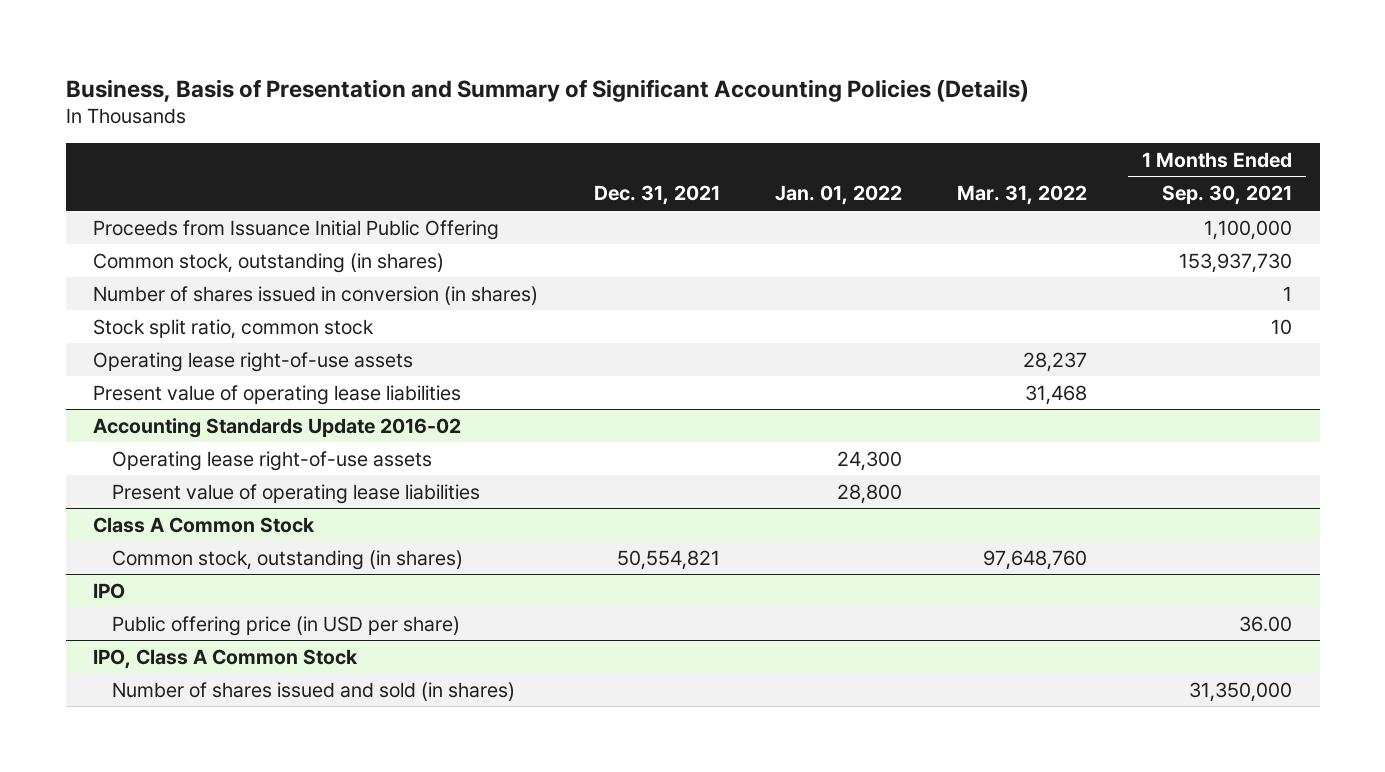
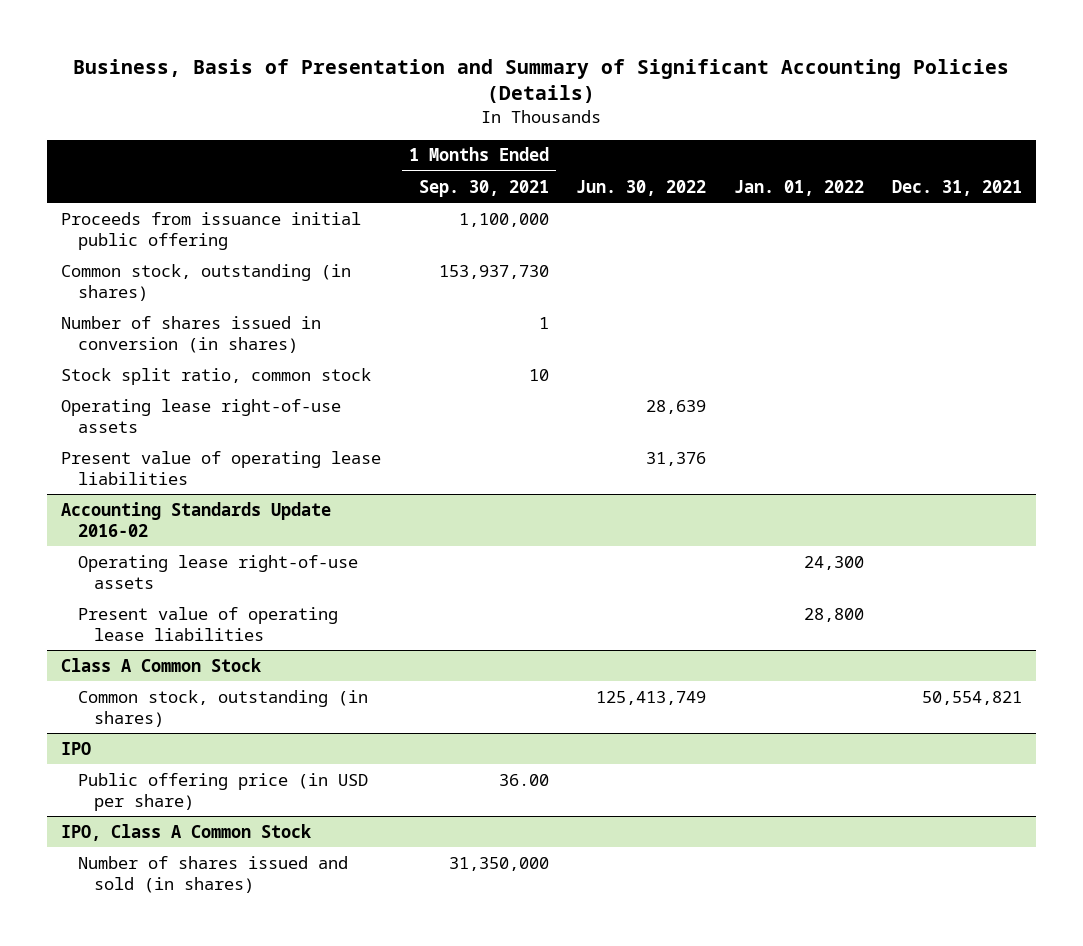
- | Dec. 31, 2021 | Jan. 01, 2022 | Mar. 31, 2022 | 1 Months Ended Sep. 30, 2021
+ | 1 Months Ended Sep. 30, 2021 | Jun. 30, 2022 | Jan. 01, 2022 | Dec. 31, 2021
- Proceeds from Issuance Initial Public Offering | | | | 1,100,000
+ Proceeds from issuance initial public offering | 1,100,000 | | |

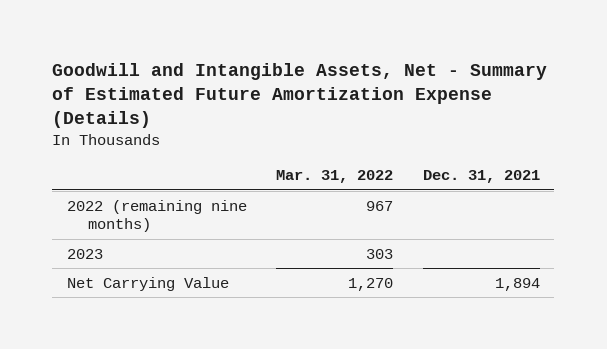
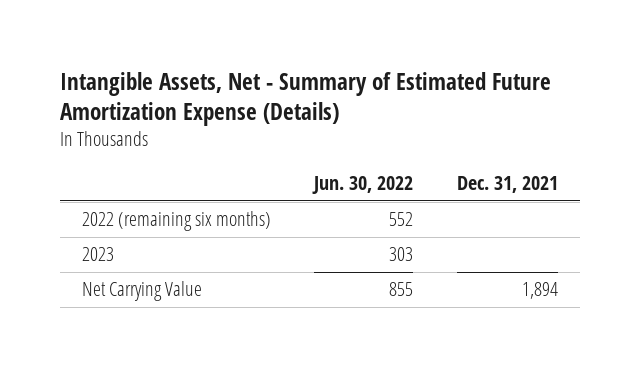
- Goodwill and Intangible Assets, Net - Summary of Estimated Future Amortization Expense (Details)
+ Intangible Assets, Net - Summary of Estimated Future Amortization Expense (Details)
- | Mar. 31, 2022 | Dec. 31, 2021
+ | Jun. 30, 2022 | Dec. 31, 2021
- 2022 (remaining nine months) | 967 |
+ 2022 (remaining six months) | 552 |

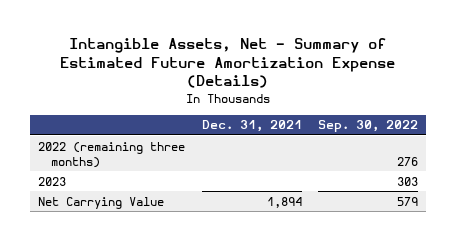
- | Jun. 30, 2022 | Dec. 31, 2021
+ | Dec. 31, 2021 | Sep. 30, 2022
- 2022 (remaining six months) | 552 |
+ 2022 (remaining three months) | | 276

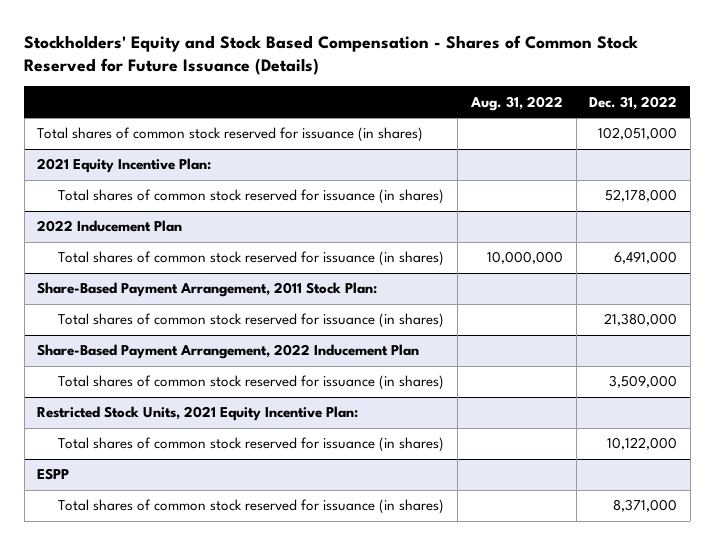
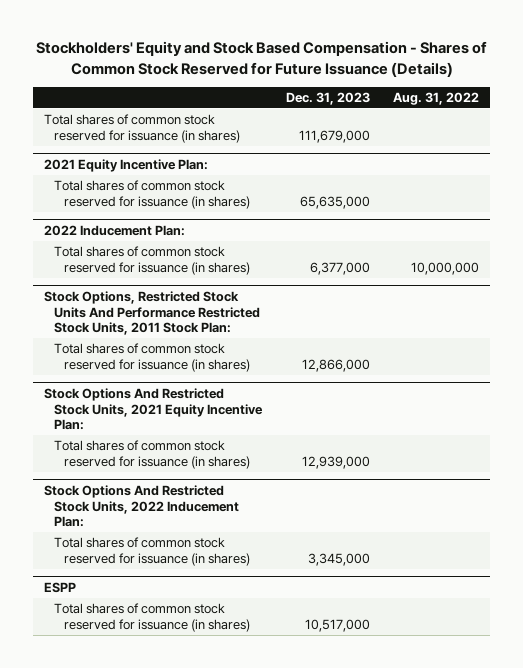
- | Aug. 31, 2022 | Dec. 31, 2022
+ | Dec. 31, 2023 | Aug. 31, 2022
- 2022 Inducement Plan
+ 2022 Inducement Plan:
- Share-Based Payment Arrangement, 2011 Stock Plan:
- Total shares of common stock reserved for issuance (in shares) | | 21,380,000
- Share-Based Payment Arrangement, 2022 Inducement Plan
- Total shares of common stock reserved for issuance (in shares) | | 3,509,000
- Restricted Stock Units, 2021 Equity Incentive Plan:
+ Stock Options, Restricted Stock Units And Performance Restricted Stock Units, 2011 Stock Plan:
+ Total shares of common stock reserved for issuance (in shares) | 12,866,000 |
+ Stock Options And Restricted Stock Units, 2021 Equity Incentive Plan:
+ Stock Options And Restricted Stock Units, 2022 Inducement Plan:
+ Total shares of common stock reserved for issuance (in shares) | 3,345,000 |

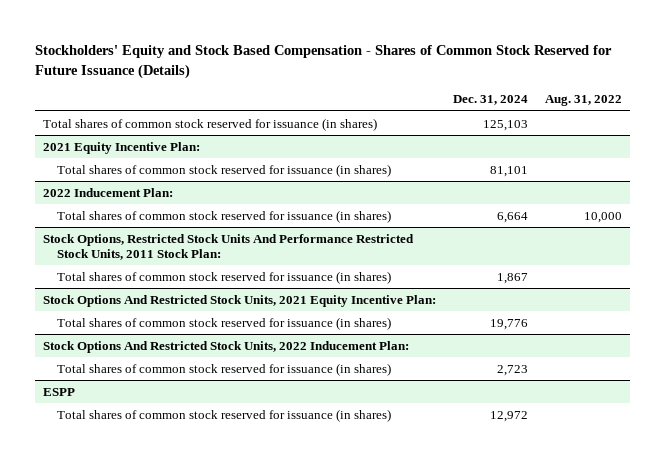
- | Dec. 31, 2023 | Aug. 31, 2022
+ | Dec. 31, 2024 | Aug. 31, 2022
@ 2022 Inducement Plan:
- Total shares of common stock reserved for issuance (in shares) | 6,377,000 | 10,000,000
+ Total shares of common stock reserved for issuance (in shares) | 6,664 | 10,000

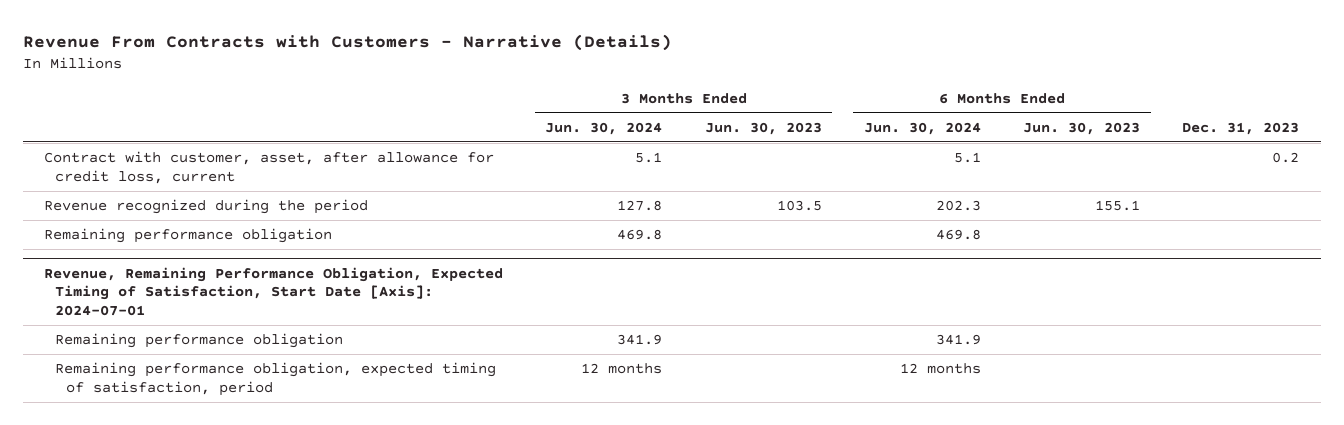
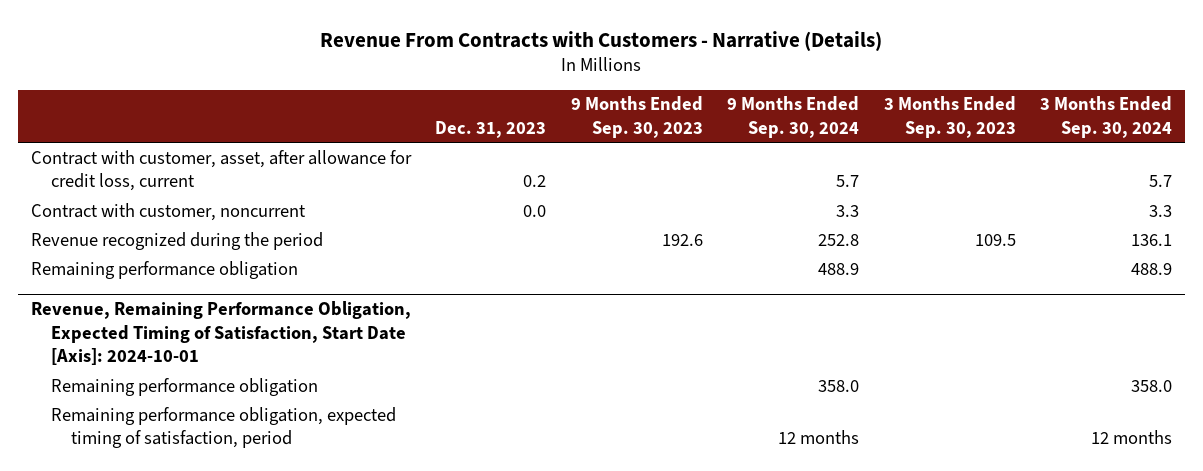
- | 3 Months Ended Jun. 30, 2024 | 3 Months Ended Jun. 30, 2023 | 6 Months Ended Jun. 30, 2024 | 6 Months Ended Jun. 30, 2023 | Dec. 31, 2023
+ | Dec. 31, 2023 | 9 Months Ended Sep. 30, 2023 | 9 Months Ended Sep. 30, 2024 | 3 Months Ended Sep. 30, 2023 | 3 Months Ended Sep. 30, 2024
+ Contract with customer, noncurrent | 0.0 | | 3.3 | | 3.3
- Revenue, Remaining Performance Obligation, Expected Timing of Satisfaction, Start Date [Axis]: 2024-07-01
- Remaining performance obligation | 341.9 | | 341.9 | |
- Remaining performance obligation, expected timing of satisfaction, period | 12 months | | 12 months | |
+ Revenue, Remaining Performance Obligation, Expected Timing of Satisfaction, Start Date [Axis]: 2024-10-01
+ Remaining performance obligation | | | 358.0 | | 358.0
+ Remaining performance obligation, expected timing of satisfaction, period | | | 12 months | | 12 months

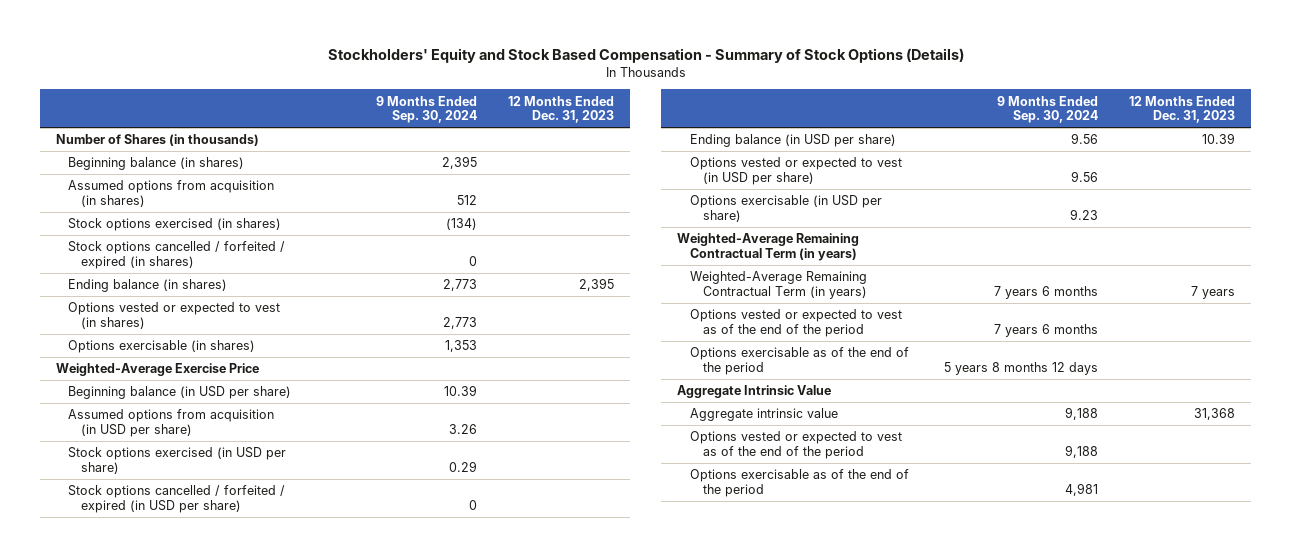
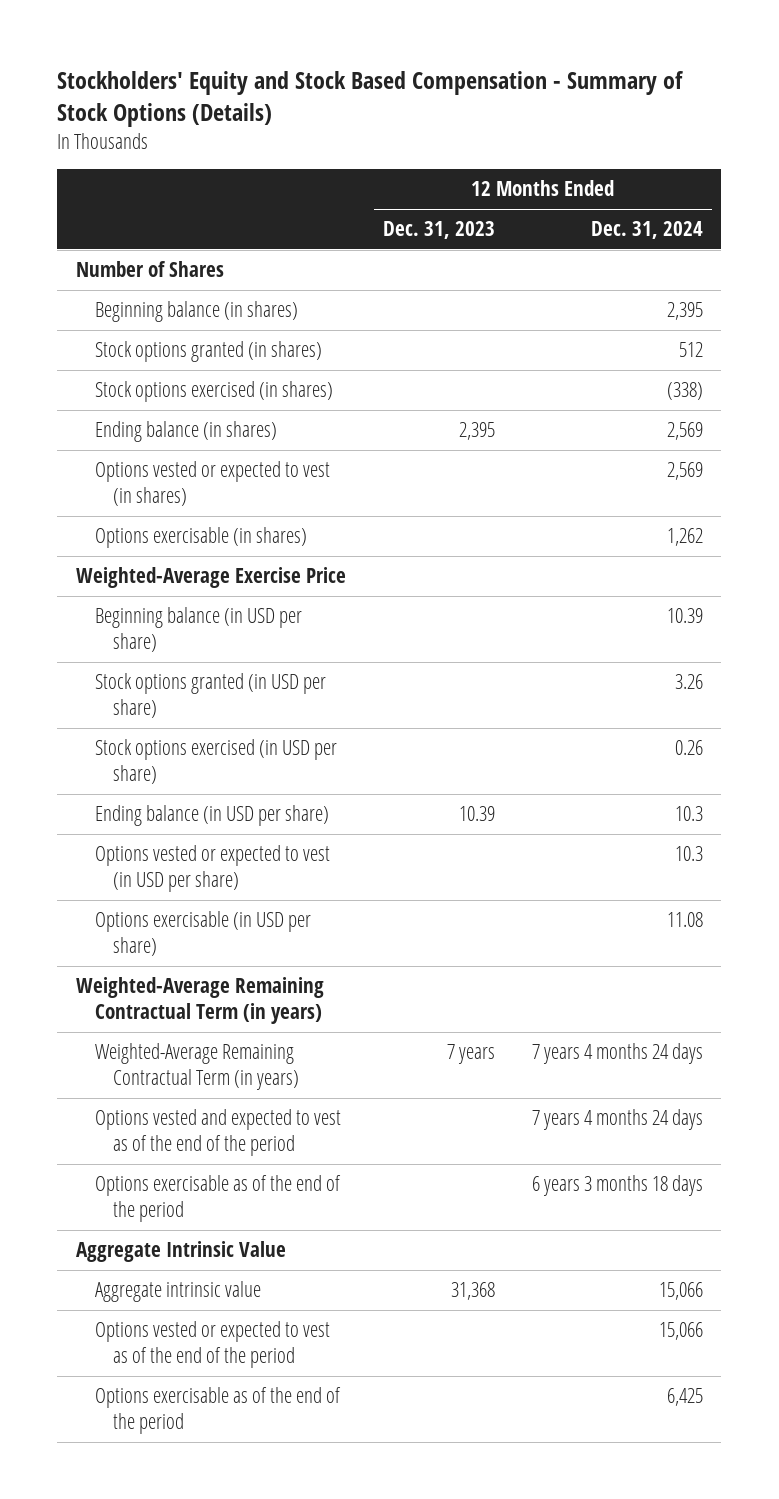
- | 9 Months Ended Sep. 30, 2024 | 12 Months Ended Dec. 31, 2023
+ | 12 Months Ended Dec. 31, 2023 | 12 Months Ended Dec. 31, 2024
- Number of Shares (in thousands)
+ Number of Shares
- Assumed options from acquisition (in shares) | 512 |
+ Stock options granted (in shares) | | 512
- Stock options cancelled / forfeited / expired (in shares) | 0 |
- Assumed options from acquisition (in USD per share) | 3.26 |
+ Stock options granted (in USD per share) | | 3.26
- Stock options cancelled / forfeited / expired (in USD per share) | 0 |
- Options vested or expected to vest as of the end of the period | 7 years 6 months |
+ Options vested and expected to vest as of the end of the period | | 7 years 4 months 24 days

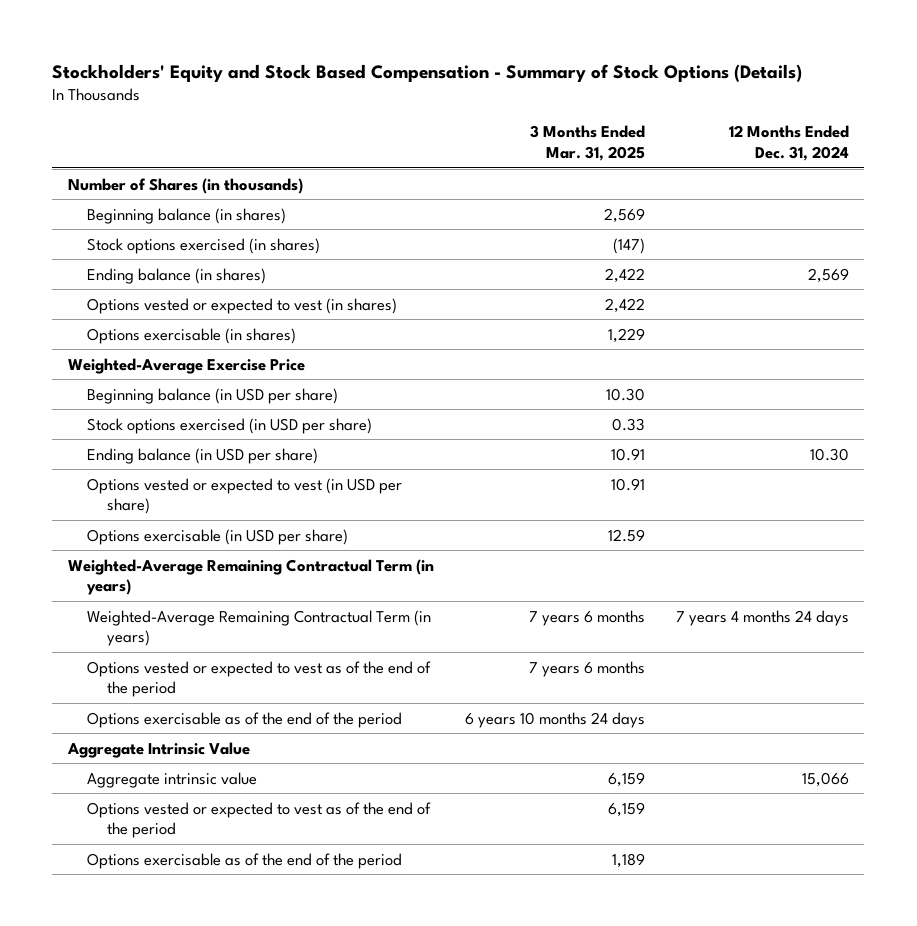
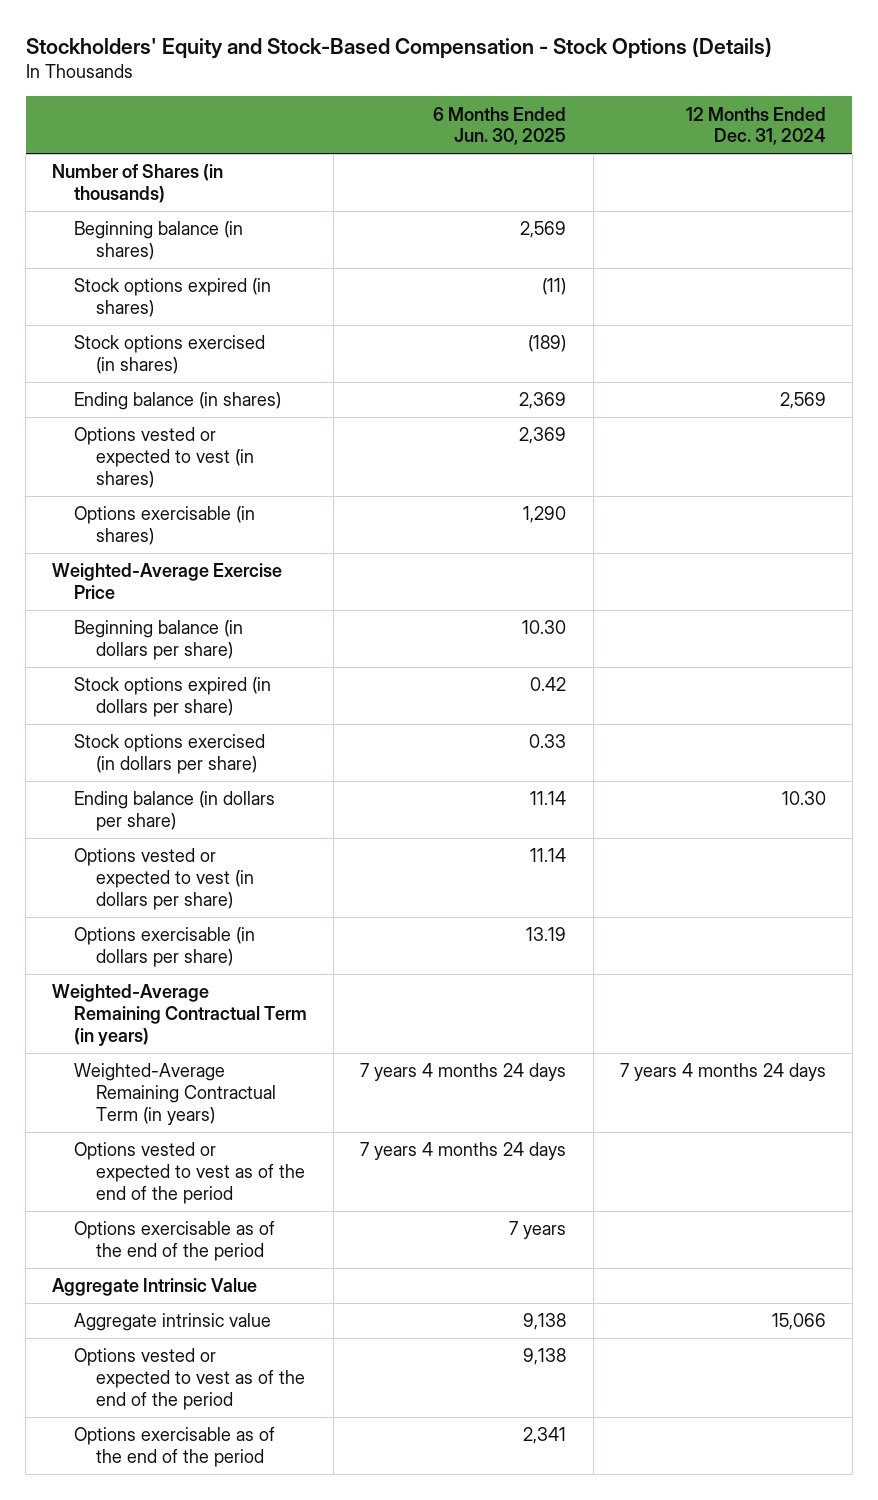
- Stockholders' Equity and Stock Based Compensation - Summary of Stock Options (Details)
+ Stockholders' Equity and Stock-Based Compensation - Stock Options (Details)
- | 3 Months Ended Mar. 31, 2025 | 12 Months Ended Dec. 31, 2024
+ | 6 Months Ended Jun. 30, 2025 | 12 Months Ended Dec. 31, 2024
+ Stock options expired (in shares) | (11) |
- Beginning balance (in USD per share) | 10.30 |
- Stock options exercised (in USD per share) | 0.33 |
- Ending balance (in USD per share) | 10.91 | 10.30
- Options vested or expected to vest (in USD per share) | 10.91 |
- Options exercisable (in USD per share) | 12.59 |
+ Beginning balance (in dollars per share) | 10.30 |
+ Stock options expired (in dollars per share) | 0.42 |
+ Stock options exercised (in dollars per share) | 0.33 |
+ Ending balance (in dollars per share) | 11.14 | 10.30
+ Options vested or expected to vest (in dollars per share) | 11.14 |
+ Options exercisable (in dollars per share) | 13.19 |

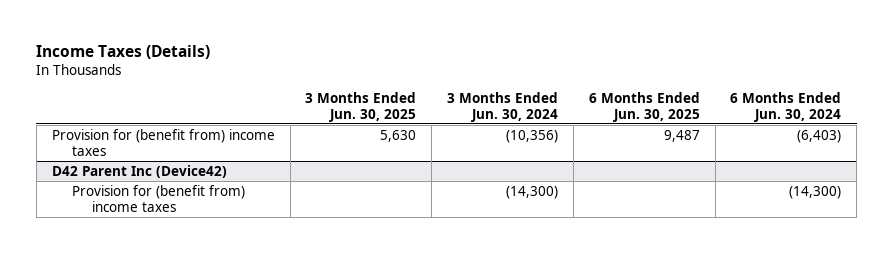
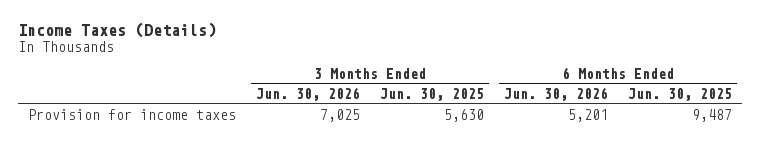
- | 3 Months Ended Jun. 30, 2025 | 3 Months Ended Jun. 30, 2024 | 6 Months Ended Jun. 30, 2025 | 6 Months Ended Jun. 30, 2024
+ | 3 Months Ended Jun. 30, 2026 | 3 Months Ended Jun. 30, 2025 | 6 Months Ended Jun. 30, 2026 | 6 Months Ended Jun. 30, 2025
- Provision for (benefit from) income taxes | 5,630 | (10,356) | 9,487 | (6,403)
- D42 Parent Inc (Device42)
- Provision for (benefit from) income taxes | | (14,300) | | (14,300)
+ Provision for income taxes | 7,025 | 5,630 | 5,201 | 9,487

